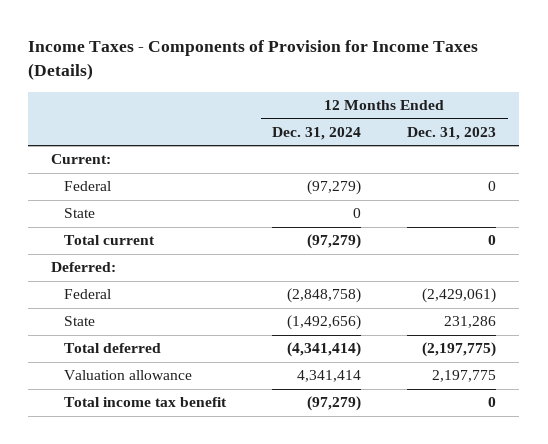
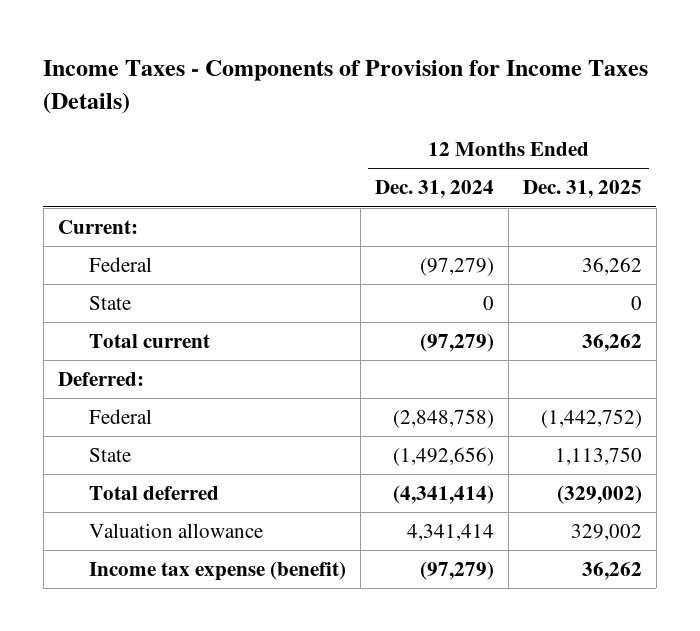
- | 12 Months Ended Dec. 31, 2024 | 12 Months Ended Dec. 31, 2023
+ | 12 Months Ended Dec. 31, 2024 | 12 Months Ended Dec. 31, 2025
- Total income tax benefit | (97,279) | 0
+ Income tax expense (benefit) | (97,279) | 36,262

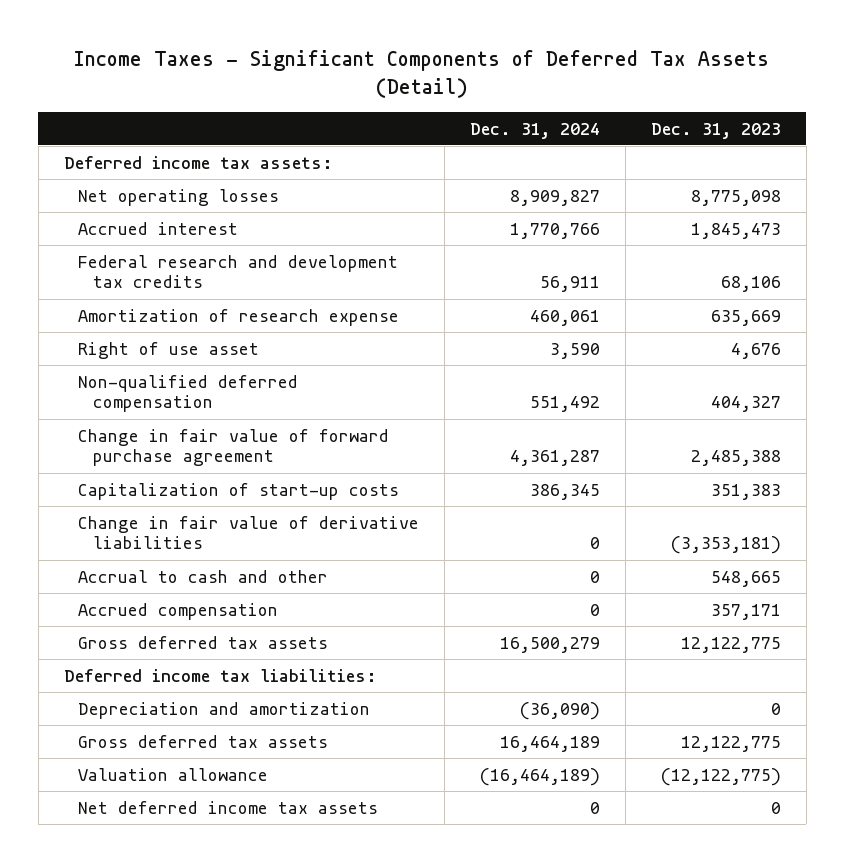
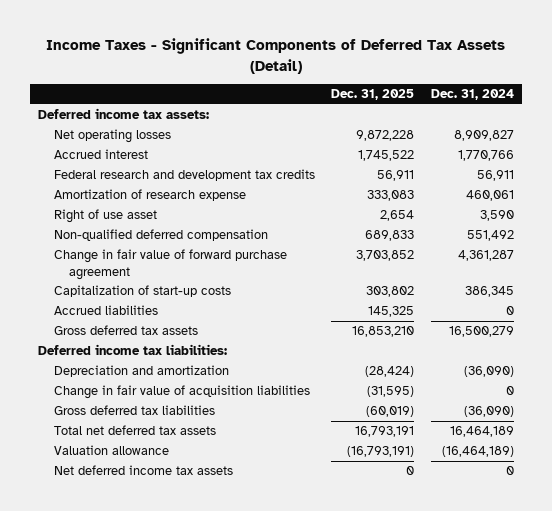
- | Dec. 31, 2024 | Dec. 31, 2023
+ | Dec. 31, 2025 | Dec. 31, 2024
- Change in fair value of derivative liabilities | 0 | (3,353,181)
- Accrual to cash and other | 0 | 548,665
- Accrued compensation | 0 | 357,171
+ Accrued liabilities | 145,325 | 0
- Gross deferred tax assets | 16,464,189 | 12,122,775
+ Change in fair value of acquisition liabilities | (31,595) | 0
+ Gross deferred tax liabilities | (60,019) | (36,090)
+ Total net deferred tax assets | 16,793,191 | 16,464,189

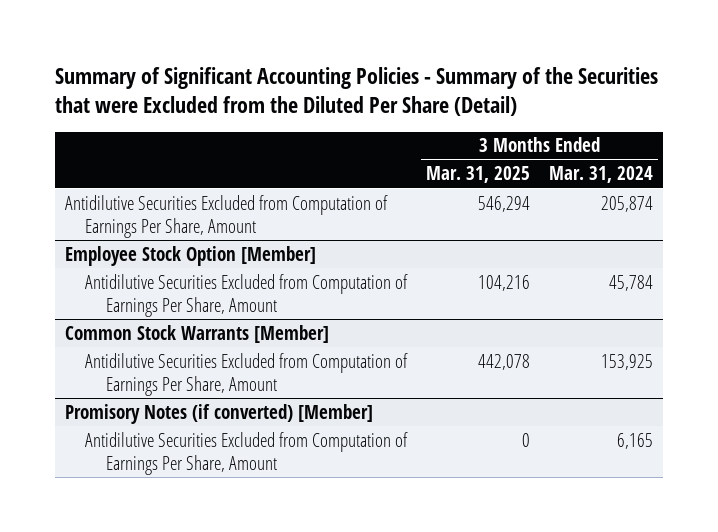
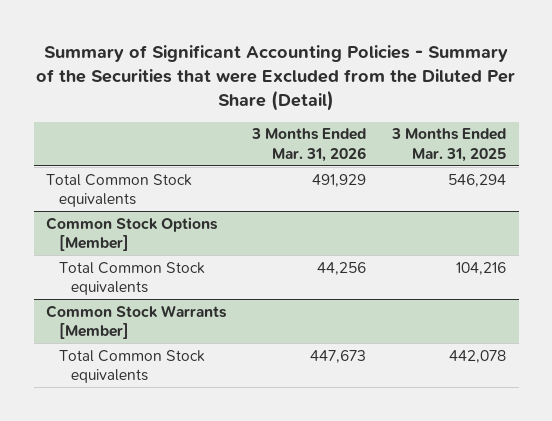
- | 3 Months Ended Mar. 31, 2025 | 3 Months Ended Mar. 31, 2024
+ | 3 Months Ended Mar. 31, 2026 | 3 Months Ended Mar. 31, 2025
- Antidilutive Securities Excluded from Computation of Earnings Per Share, Amount | 546,294 | 205,874
- Employee Stock Option [Member]
- Antidilutive Securities Excluded from Computation of Earnings Per Share, Amount | 104,216 | 45,784
+ Total Common Stock equivalents | 491,929 | 546,294
+ Common Stock Options [Member]
+ Total Common Stock equivalents | 44,256 | 104,216
@ Common Stock Warrants [Member]
- Antidilutive Securities Excluded from Computation of Earnings Per Share, Amount | 442,078 | 153,925
- Promisory Notes (if converted) [Member]
- Antidilutive Securities Excluded from Computation of Earnings Per Share, Amount | 0 | 6,165
@ Common Stock Warrants [Member]
+ Total Common Stock equivalents | 447,673 | 442,078

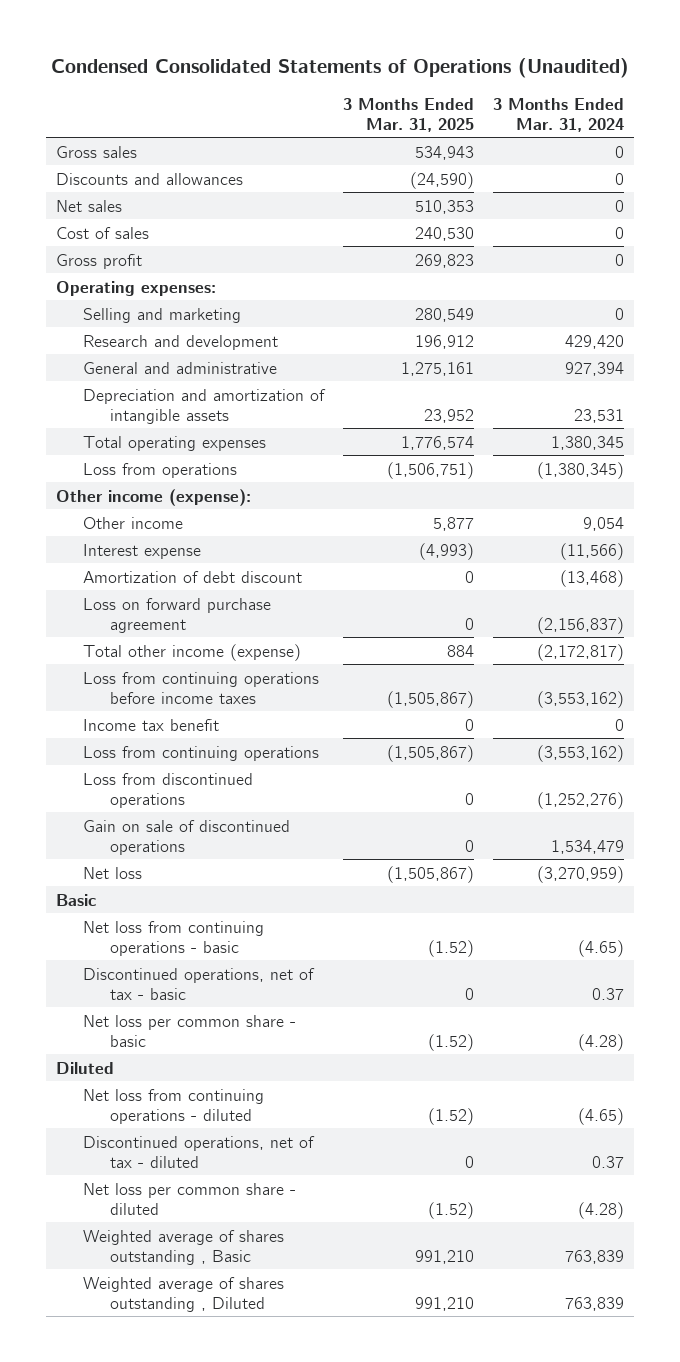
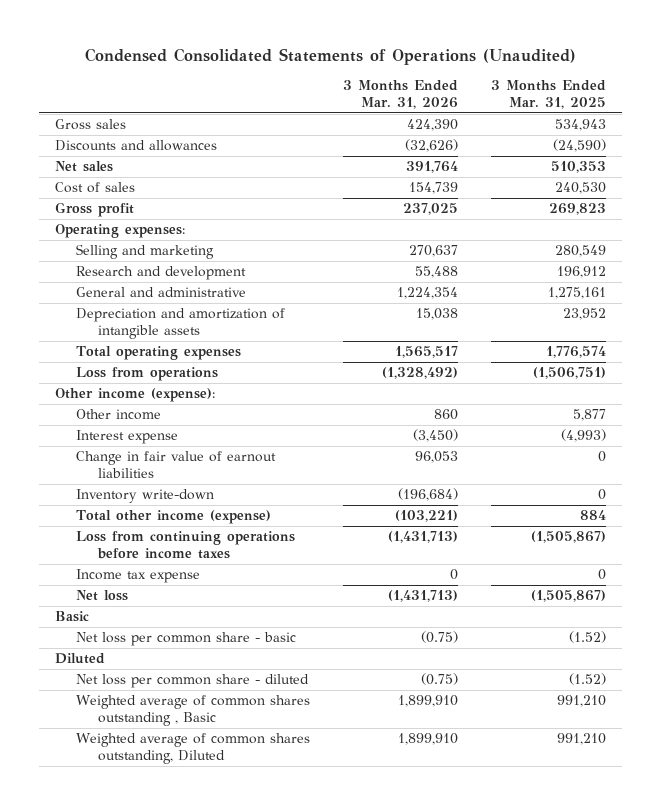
- | 3 Months Ended Mar. 31, 2025 | 3 Months Ended Mar. 31, 2024
+ | 3 Months Ended Mar. 31, 2026 | 3 Months Ended Mar. 31, 2025
- Amortization of debt discount | 0 | (13,468)
- Loss on forward purchase agreement | 0 | (2,156,837)
+ Change in fair value of earnout liabilities | 96,053 | 0
+ Inventory write-down | (196,684) | 0
- Income tax benefit | 0 | 0
- Loss from continuing operations | (1,505,867) | (3,553,162)
- Loss from discontinued operations | 0 | (1,252,276)
- Gain on sale of discontinued operations | 0 | 1,534,479
+ Income tax expense | 0 | 0
- Net loss from continuing operations - basic | (1.52) | (4.65)
- Discontinued operations, net of tax - basic | 0 | 0.37
- Net loss from continuing operations - diluted | (1.52) | (4.65)
- Discontinued operations, net of tax - diluted | 0 | 0.37
- Weighted average of shares outstanding , Basic | 991,210 | 763,839
- Weighted average of shares outstanding , Diluted | 991,210 | 763,839
+ Weighted average of common shares outstanding , Basic | 1,899,910 | 991,210
+ Weighted average of common shares outstanding, Diluted | 1,899,910 | 991,210

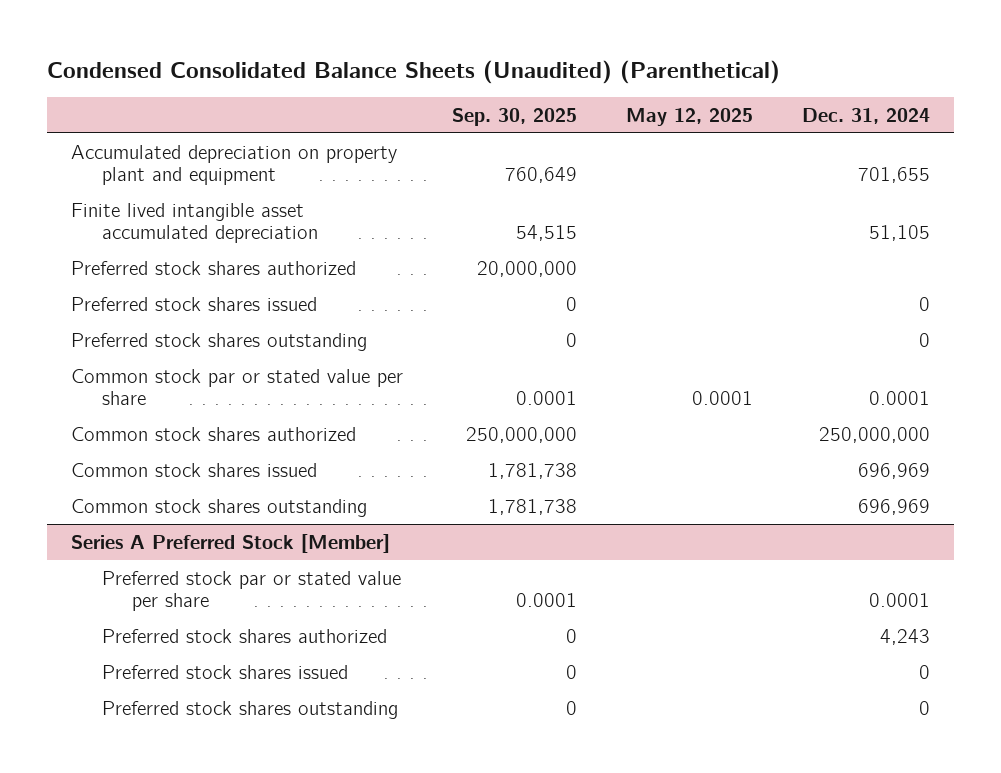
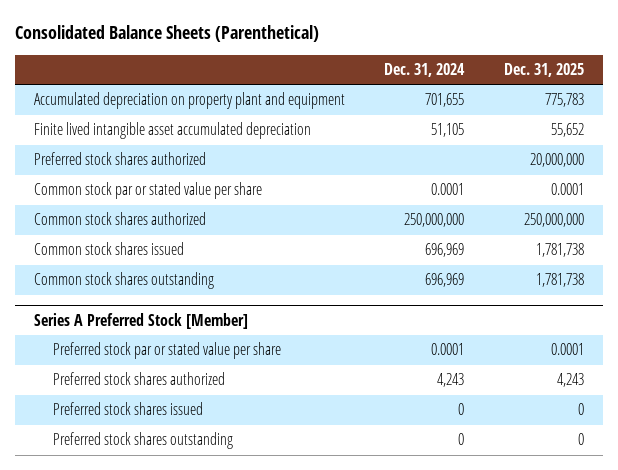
- Condensed Consolidated Balance Sheets (Unaudited) (Parenthetical)
+ Consolidated Balance Sheets (Parenthetical)
- | Sep. 30, 2025 | May 12, 2025 | Dec. 31, 2024
+ | Dec. 31, 2024 | Dec. 31, 2025
- Preferred stock shares issued | 0 | | 0
- Preferred stock shares outstanding | 0 | | 0

